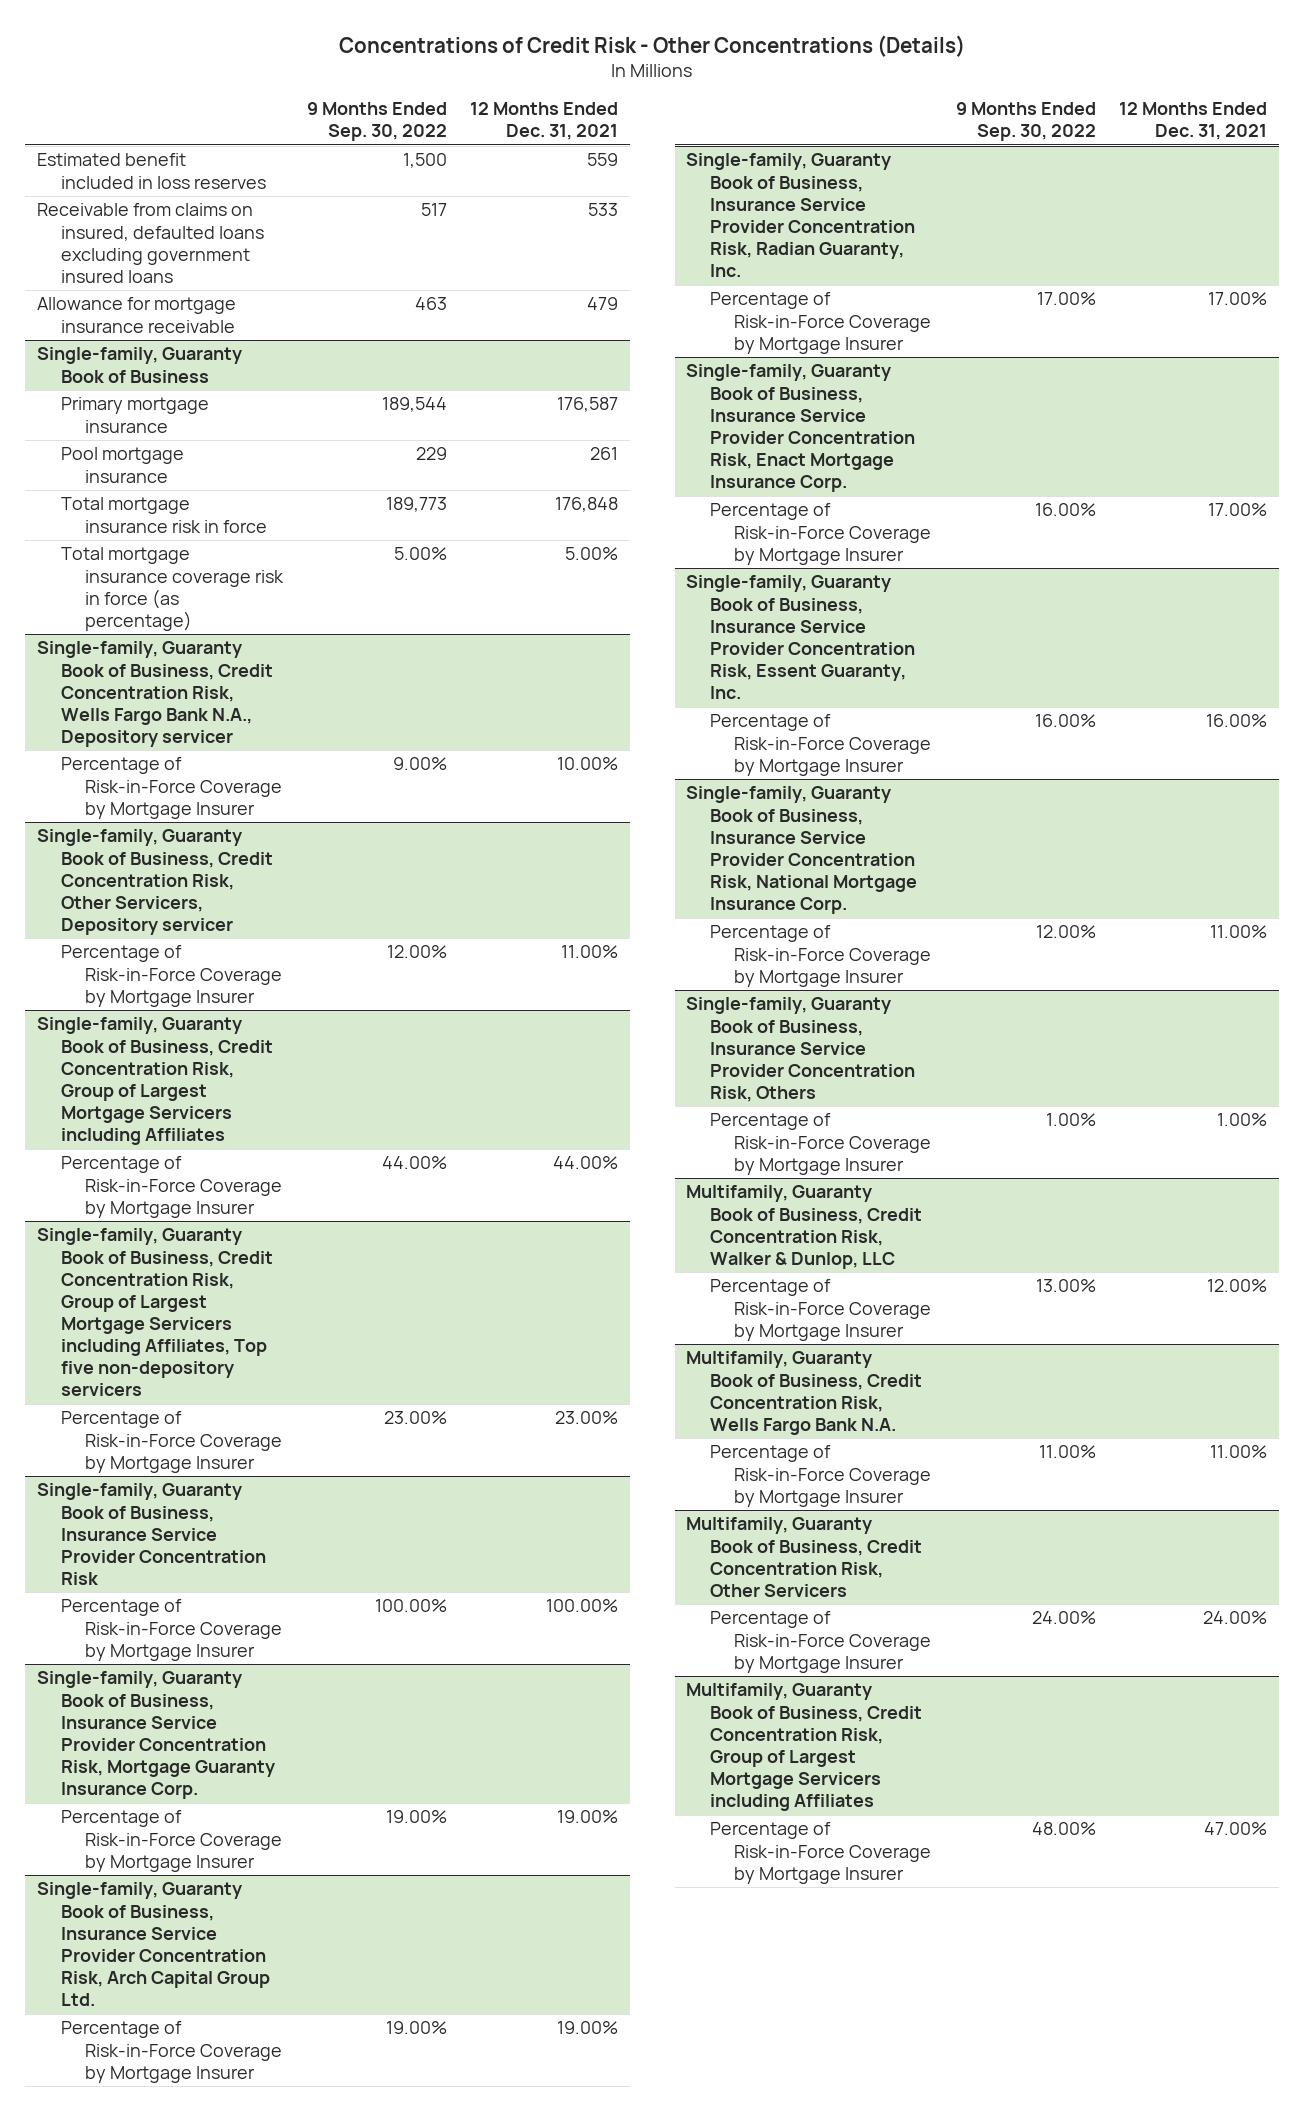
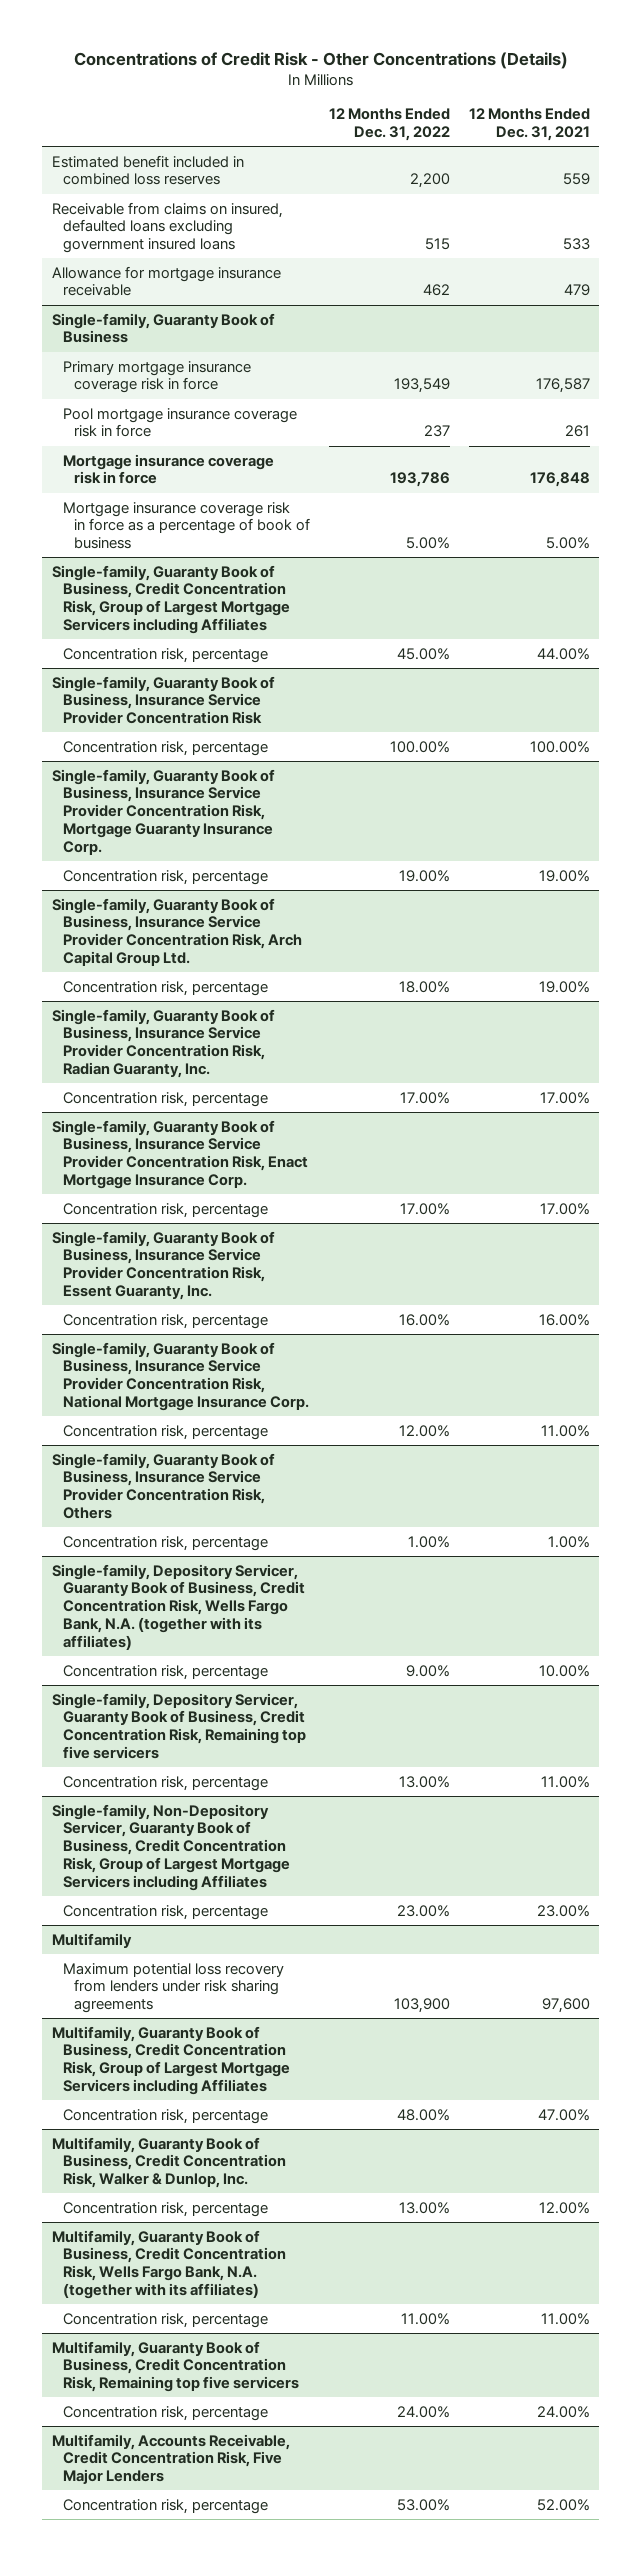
- | 9 Months Ended Sep. 30, 2022 | 12 Months Ended Dec. 31, 2021
+ | 12 Months Ended Dec. 31, 2022 | 12 Months Ended Dec. 31, 2021
- Estimated benefit included in loss reserves | 1,500 | 559
+ Estimated benefit included in combined loss reserves | 2,200 | 559
@ Single-family, Guaranty Book of Business
- Primary mortgage insurance | 189,544 | 176,587
- Pool mortgage insurance | 229 | 261
- Total mortgage insurance risk in force | 189,773 | 176,848
- Total mortgage insurance coverage risk in force (as percentage) | 5.00% | 5.00%
- Single-family, Guaranty Book of Business, Credit Concentration Risk, Wells Fargo Bank N.A., Depository servicer
- Percentage of Risk-in-Force Coverage by Mortgage Insurer | 9.00% | 10.00%
- Single-family, Guaranty Book of Business, Credit Concentration Risk, Other Servicers, Depository servicer
- Percentage of Risk-in-Force Coverage by Mortgage Insurer | 12.00% | 11.00%
@ Single-family, Guaranty Book of Business
+ Primary mortgage insurance coverage risk in force | 193,549 | 176,587
+ Pool mortgage insurance coverage risk in force | 237 | 261
+ Mortgage insurance coverage risk in force | 193,786 | 176,848
+ Mortgage insurance coverage risk in force as a percentage of book of business | 5.00% | 5.00%
@ Single-family, Guaranty Book of Business, Credit Concentration Risk, Group of Largest Mortgage Servicers including Affiliates
- Percentage of Risk-in-Force Coverage by Mortgage Insurer | 44.00% | 44.00%
- Single-family, Guaranty Book of Business, Credit Concentration Risk, Group of Largest Mortgage Servicers including Affiliates, Top five non-depository servicers
- Percentage of Risk-in-Force Coverage by Mortgage Insurer | 23.00% | 23.00%
@ Single-family, Guaranty Book of Business, Credit Concentration Risk, Group of Largest Mortgage Servicers including Affiliates
+ Concentration risk, percentage | 45.00% | 44.00%
@ Single-family, Guaranty Book of Business, Insurance Service Provider Concentration Risk
- Percentage of Risk-in-Force Coverage by Mortgage Insurer | 100.00% | 100.00%
+ Concentration risk, percentage | 100.00% | 100.00%
@ Single-family, Guaranty Book of Business, Insurance Service Provider Concentration Risk, Mortgage Guaranty Insurance Corp.
- Percentage of Risk-in-Force Coverage by Mortgage Insurer | 19.00% | 19.00%
+ Concentration risk, percentage | 19.00% | 19.00%
@ Single-family, Guaranty Book of Business, Insurance Service Provider Concentration Risk, Arch Capital Group Ltd.
- Percentage of Risk-in-Force Coverage by Mortgage Insurer | 19.00% | 19.00%
+ Concentration risk, percentage | 18.00% | 19.00%
@ Single-family, Guaranty Book of Business, Insurance Service Provider Concentration Risk, Radian Guaranty, Inc.
- Percentage of Risk-in-Force Coverage by Mortgage Insurer | 17.00% | 17.00%
+ Concentration risk, percentage | 17.00% | 17.00%
@ Single-family, Guaranty Book of Business, Insurance Service Provider Concentration Risk, Enact Mortgage Insurance Corp.
- Percentage of Risk-in-Force Coverage by Mortgage Insurer | 16.00% | 17.00%
+ Concentration risk, percentage | 17.00% | 17.00%
@ Single-family, Guaranty Book of Business, Insurance Service Provider Concentration Risk, Essent Guaranty, Inc.
- Percentage of Risk-in-Force Coverage by Mortgage Insurer | 16.00% | 16.00%
+ Concentration risk, percentage | 16.00% | 16.00%
@ Single-family, Guaranty Book of Business, Insurance Service Provider Concentration Risk, National Mortgage Insurance Corp.
- Percentage of Risk-in-Force Coverage by Mortgage Insurer | 12.00% | 11.00%
+ Concentration risk, percentage | 12.00% | 11.00%
@ Single-family, Guaranty Book of Business, Insurance Service Provider Concentration Risk, Others
- Percentage of Risk-in-Force Coverage by Mortgage Insurer | 1.00% | 1.00%
- Multifamily, Guaranty Book of Business, Credit Concentration Risk, Walker & Dunlop, LLC
- Percentage of Risk-in-Force Coverage by Mortgage Insurer | 13.00% | 12.00%
- Multifamily, Guaranty Book of Business, Credit Concentration Risk, Wells Fargo Bank N.A.
- Percentage of Risk-in-Force Coverage by Mortgage Insurer | 11.00% | 11.00%
- Multifamily, Guaranty Book of Business, Credit Concentration Risk, Other Servicers
- Percentage of Risk-in-Force Coverage by Mortgage Insurer | 24.00% | 24.00%
@ Single-family, Guaranty Book of Business, Insurance Service Provider Concentration Risk, Others
+ Concentration risk, percentage | 1.00% | 1.00%
+ Single-family, Depository Servicer, Guaranty Book of Business, Credit Concentration Risk, Wells Fargo Bank, N.A. (together with its affiliates)
+ Concentration risk, percentage | 9.00% | 10.00%
+ Single-family, Depository Servicer, Guaranty Book of Business, Credit Concentration Risk, Remaining top five servicers
+ Concentration risk, percentage | 13.00% | 11.00%
+ Single-family, Non-Depository Servicer, Guaranty Book of Business, Credit Concentration Risk, Group of Largest Mortgage Servicers including Affiliates
+ Concentration risk, percentage | 23.00% | 23.00%
+ Multifamily
+ Maximum potential loss recovery from lenders under risk sharing agreements | 103,900 | 97,600
@ Multifamily, Guaranty Book of Business, Credit Concentration Risk, Group of Largest Mortgage Servicers including Affiliates
- Percentage of Risk-in-Force Coverage by Mortgage Insurer | 48.00% | 47.00%
+ Concentration risk, percentage | 48.00% | 47.00%
+ Multifamily, Guaranty Book of Business, Credit Concentration Risk, Walker & Dunlop, Inc.
+ Concentration risk, percentage | 13.00% | 12.00%
+ Multifamily, Guaranty Book of Business, Credit Concentration Risk, Wells Fargo Bank, N.A. (together with its affiliates)
+ Concentration risk, percentage | 11.00% | 11.00%
+ Multifamily, Guaranty Book of Business, Credit Concentration Risk, Remaining top five servicers
+ Concentration risk, percentage | 24.00% | 24.00%
+ Multifamily, Accounts Receivable, Credit Concentration Risk, Five Major Lenders
+ Concentration risk, percentage | 53.00% | 52.00%

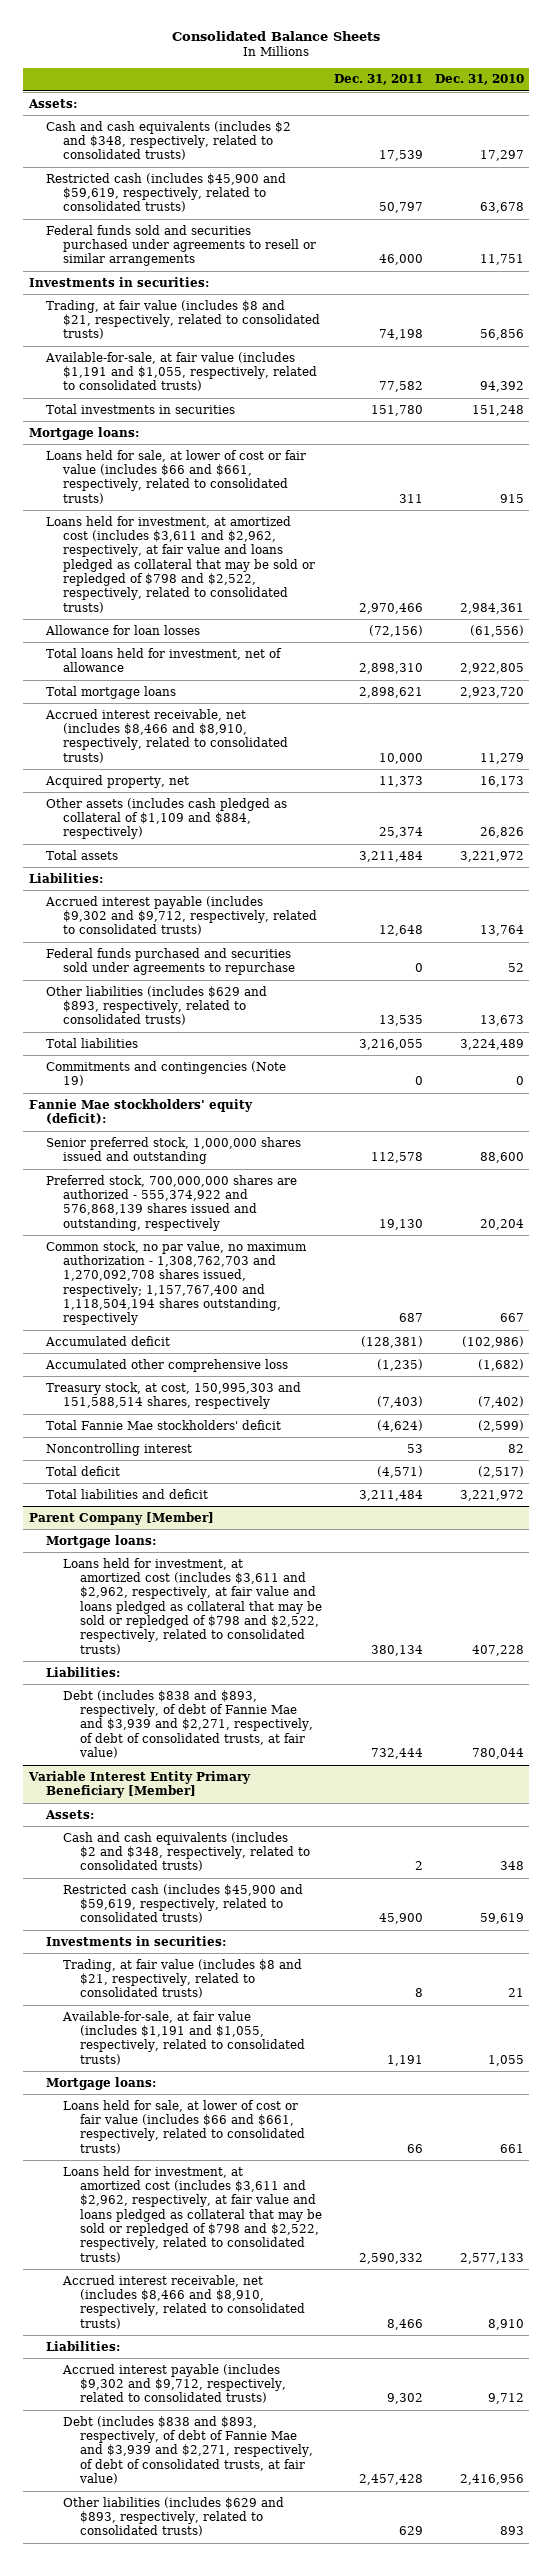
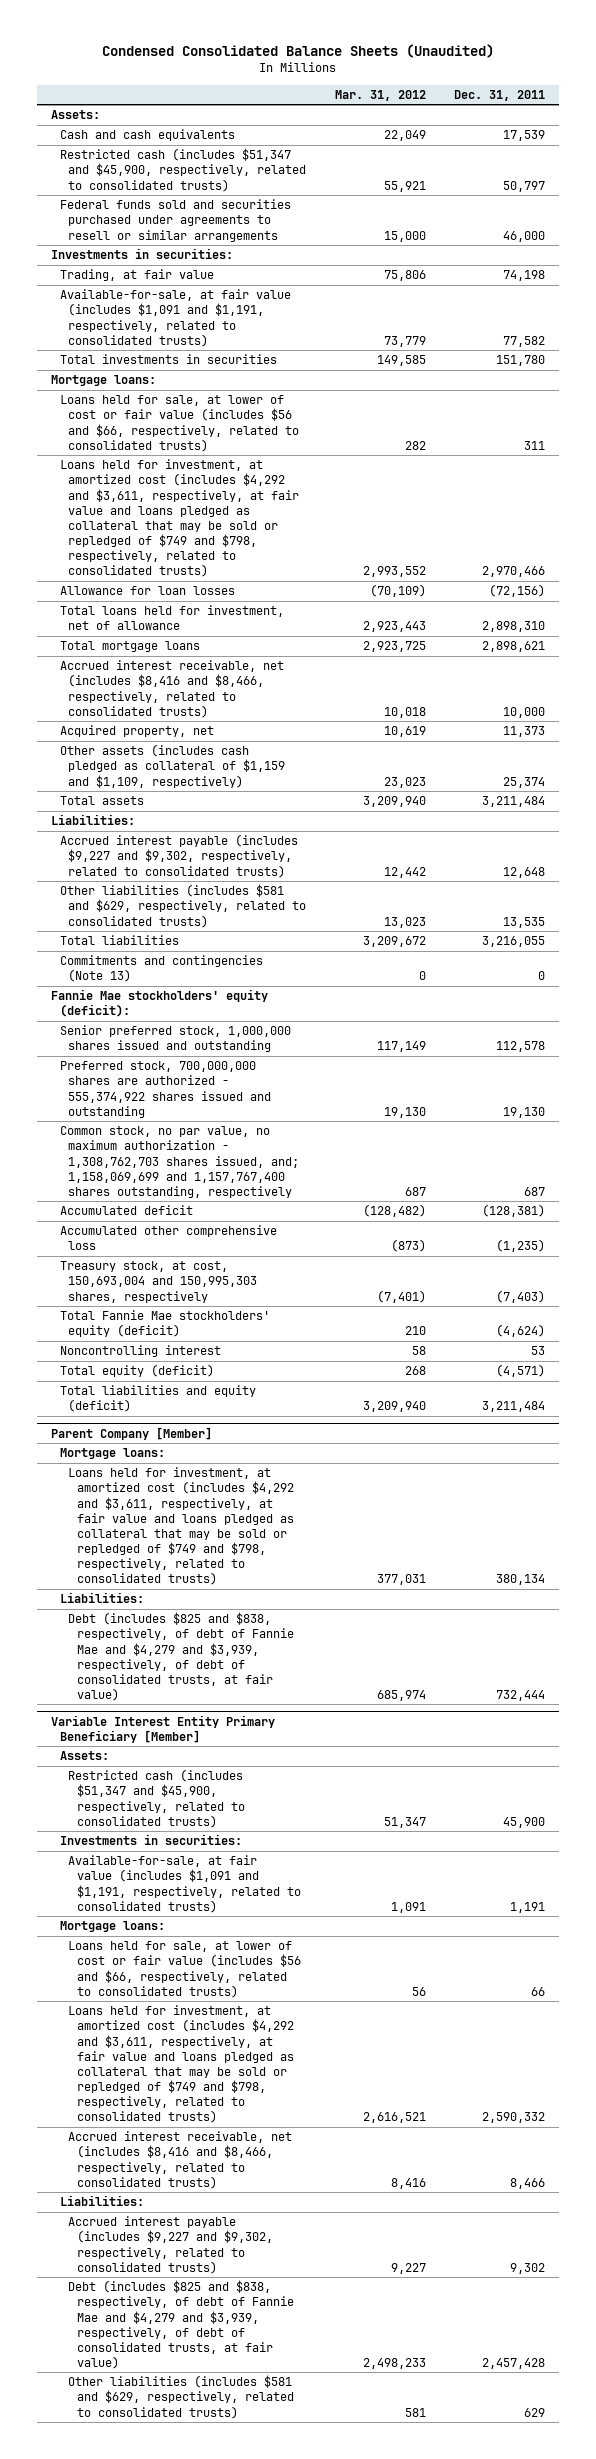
- Consolidated Balance Sheets
+ Condensed Consolidated Balance Sheets (Unaudited)
- | Dec. 31, 2011 | Dec. 31, 2010
+ | Mar. 31, 2012 | Dec. 31, 2011
- Cash and cash equivalents (includes $2 and $348, respectively, related to consolidated trusts) | 17,539 | 17,297
- Restricted cash (includes $45,900 and $59,619, respectively, related to consolidated trusts) | 50,797 | 63,678
+ Cash and cash equivalents | 22,049 | 17,539
+ Restricted cash (includes $51,347 and $45,900, respectively, related to consolidated trusts) | 55,921 | 50,797
- Trading, at fair value (includes $8 and $21, respectively, related to consolidated trusts) | 74,198 | 56,856
- Available-for-sale, at fair value (includes $1,191 and $1,055, respectively, related to consolidated trusts) | 77,582 | 94,392
+ Trading, at fair value | 75,806 | 74,198
+ Available-for-sale, at fair value (includes $1,091 and $1,191, respectively, related to consolidated trusts) | 73,779 | 77,582
- Loans held for sale, at lower of cost or fair value (includes $66 and $661, respectively, related to consolidated trusts) | 311 | 915
- Loans held for investment, at amortized cost (includes $3,611 and $2,962, respectively, at fair value and loans pledged as collateral that may be sold or repledged of $798 and $2,522, respectively, related to consolidated trusts) | 2,970,466 | 2,984,361
+ Loans held for sale, at lower of cost or fair value (includes $56 and $66, respectively, related to consolidated trusts) | 282 | 311
+ Loans held for investment, at amortized cost (includes $4,292 and $3,611, respectively, at fair value and loans pledged as collateral that may be sold or repledged of $749 and $798, respectively, related to consolidated trusts) | 2,993,552 | 2,970,466
- Accrued interest receivable, net (includes $8,466 and $8,910, respectively, related to consolidated trusts) | 10,000 | 11,279
+ Accrued interest receivable, net (includes $8,416 and $8,466, respectively, related to consolidated trusts) | 10,018 | 10,000
- Other assets (includes cash pledged as collateral of $1,109 and $884, respectively) | 25,374 | 26,826
+ Other assets (includes cash pledged as collateral of $1,159 and $1,109, respectively) | 23,023 | 25,374
- Accrued interest payable (includes $9,302 and $9,712, respectively, related to consolidated trusts) | 12,648 | 13,764
- Federal funds purchased and securities sold under agreements to repurchase | 0 | 52
- Other liabilities (includes $629 and $893, respectively, related to consolidated trusts) | 13,535 | 13,673
+ Accrued interest payable (includes $9,227 and $9,302, respectively, related to consolidated trusts) | 12,442 | 12,648
+ Other liabilities (includes $581 and $629, respectively, related to consolidated trusts) | 13,023 | 13,535
- Commitments and contingencies (Note 19) | 0 | 0
+ Commitments and contingencies (Note 13) | 0 | 0
- Preferred stock, 700,000,000 shares are authorized - 555,374,922 and 576,868,139 shares issued and outstanding, respectively | 19,130 | 20,204
- Common stock, no par value, no maximum authorization - 1,308,762,703 and 1,270,092,708 shares issued, respectively; 1,157,767,400 and 1,118,504,194 shares outstanding, respectively | 687 | 667
+ Preferred stock, 700,000,000 shares are authorized - 555,374,922 shares issued and outstanding | 19,130 | 19,130
+ Common stock, no par value, no maximum authorization - 1,308,762,703 shares issued, and; 1,158,069,699 and 1,157,767,400 shares outstanding, respectively | 687 | 687
- Treasury stock, at cost, 150,995,303 and 151,588,514 shares, respectively | (7,403) | (7,402)
- Total Fannie Mae stockholders' deficit | (4,624) | (2,599)
+ Treasury stock, at cost, 150,693,004 and 150,995,303 shares, respectively | (7,401) | (7,403)
+ Total Fannie Mae stockholders' equity (deficit) | 210 | (4,624)
- Total deficit | (4,571) | (2,517)
- Total liabilities and deficit | 3,211,484 | 3,221,972
+ Total equity (deficit) | 268 | (4,571)
+ Total liabilities and equity (deficit) | 3,209,940 | 3,211,484
@ Parent Company [Member]
- Loans held for investment, at amortized cost (includes $3,611 and $2,962, respectively, at fair value and loans pledged as collateral that may be sold or repledged of $798 and $2,522, respectively, related to consolidated trusts) | 380,134 | 407,228
+ Loans held for investment, at amortized cost (includes $4,292 and $3,611, respectively, at fair value and loans pledged as collateral that may be sold or repledged of $749 and $798, respectively, related to consolidated trusts) | 377,031 | 380,134
- Debt (includes $838 and $893, respectively, of debt of Fannie Mae and $3,939 and $2,271, respectively, of debt of consolidated trusts, at fair value) | 732,444 | 780,044
+ Debt (includes $825 and $838, respectively, of debt of Fannie Mae and $4,279 and $3,939, respectively, of debt of consolidated trusts, at fair value) | 685,974 | 732,444
@ Variable Interest Entity Primary Beneficiary [Member]
- Cash and cash equivalents (includes $2 and $348, respectively, related to consolidated trusts) | 2 | 348
- Restricted cash (includes $45,900 and $59,619, respectively, related to consolidated trusts) | 45,900 | 59,619
+ Restricted cash (includes $51,347 and $45,900, respectively, related to consolidated trusts) | 51,347 | 45,900
- Trading, at fair value (includes $8 and $21, respectively, related to consolidated trusts) | 8 | 21
- Available-for-sale, at fair value (includes $1,191 and $1,055, respectively, related to consolidated trusts) | 1,191 | 1,055
+ Available-for-sale, at fair value (includes $1,091 and $1,191, respectively, related to consolidated trusts) | 1,091 | 1,191
- Loans held for sale, at lower of cost or fair value (includes $66 and $661, respectively, related to consolidated trusts) | 66 | 661
- Loans held for investment, at amortized cost (includes $3,611 and $2,962, respectively, at fair value and loans pledged as collateral that may be sold or repledged of $798 and $2,522, respectively, related to consolidated trusts) | 2,590,332 | 2,577,133
- Accrued interest receivable, net (includes $8,466 and $8,910, respectively, related to consolidated trusts) | 8,466 | 8,910
+ Loans held for sale, at lower of cost or fair value (includes $56 and $66, respectively, related to consolidated trusts) | 56 | 66
+ Loans held for investment, at amortized cost (includes $4,292 and $3,611, respectively, at fair value and loans pledged as collateral that may be sold or repledged of $749 and $798, respectively, related to consolidated trusts) | 2,616,521 | 2,590,332
+ Accrued interest receivable, net (includes $8,416 and $8,466, respectively, related to consolidated trusts) | 8,416 | 8,466
- Accrued interest payable (includes $9,302 and $9,712, respectively, related to consolidated trusts) | 9,302 | 9,712
- Debt (includes $838 and $893, respectively, of debt of Fannie Mae and $3,939 and $2,271, respectively, of debt of consolidated trusts, at fair value) | 2,457,428 | 2,416,956
- Other liabilities (includes $629 and $893, respectively, related to consolidated trusts) | 629 | 893
+ Accrued interest payable (includes $9,227 and $9,302, respectively, related to consolidated trusts) | 9,227 | 9,302
+ Debt (includes $825 and $838, respectively, of debt of Fannie Mae and $4,279 and $3,939, respectively, of debt of consolidated trusts, at fair value) | 2,498,233 | 2,457,428
+ Other liabilities (includes $581 and $629, respectively, related to consolidated trusts) | 581 | 629

